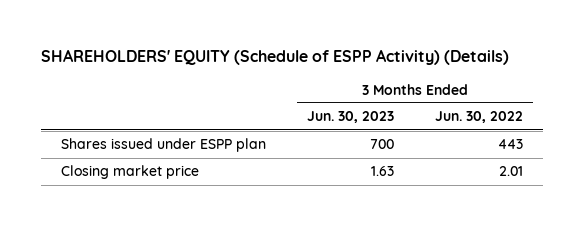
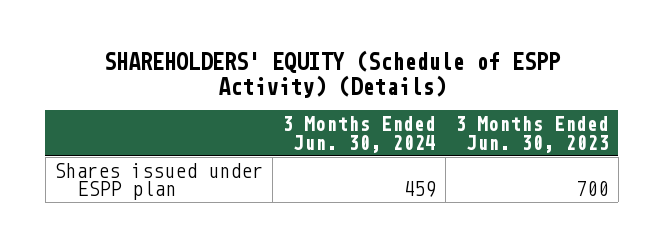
- | 3 Months Ended Jun. 30, 2023 | 3 Months Ended Jun. 30, 2022
+ | 3 Months Ended Jun. 30, 2024 | 3 Months Ended Jun. 30, 2023
- Closing market price | 1.63 | 2.01

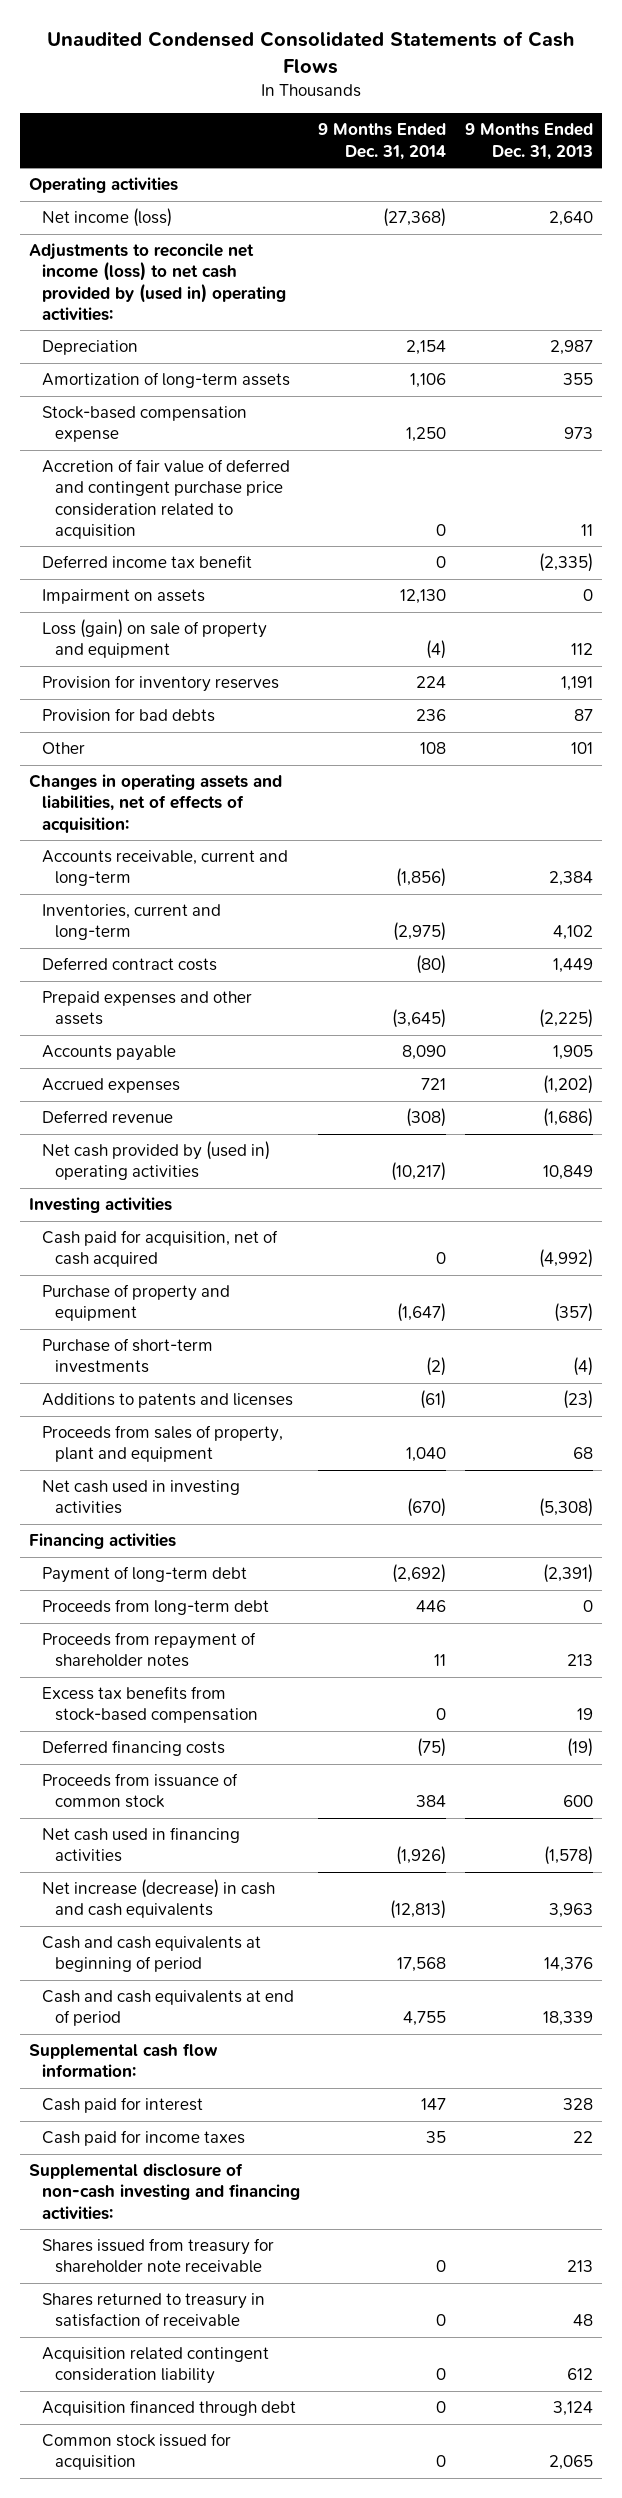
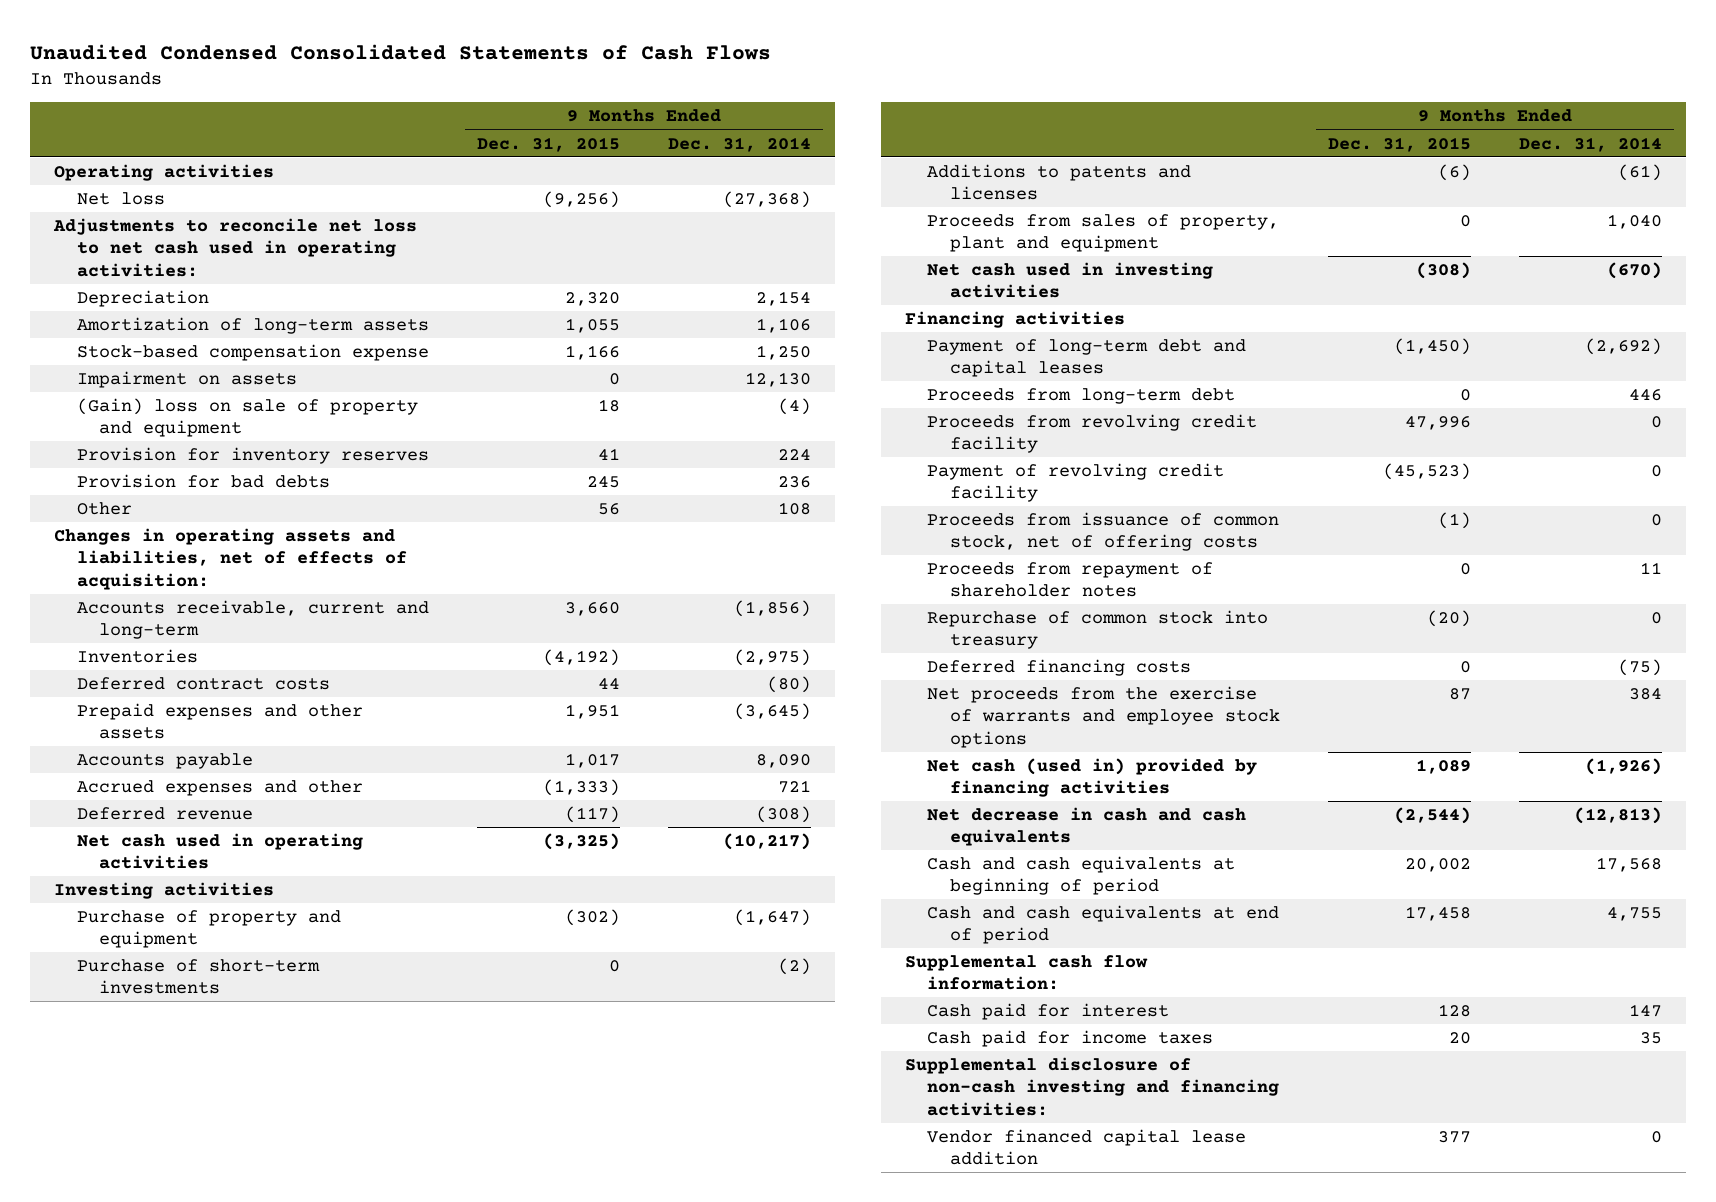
- | 9 Months Ended Dec. 31, 2014 | 9 Months Ended Dec. 31, 2013
+ | 9 Months Ended Dec. 31, 2015 | 9 Months Ended Dec. 31, 2014
- Net income (loss) | (27,368) | 2,640
- Adjustments to reconcile net income (loss) to net cash provided by (used in) operating activities:
+ Net loss | (9,256) | (27,368)
+ Adjustments to reconcile net loss to net cash used in operating activities:
- Accretion of fair value of deferred and contingent purchase price consideration related to acquisition | 0 | 11
- Deferred income tax benefit | 0 | (2,335)
- Loss (gain) on sale of property and equipment | (4) | 112
+ (Gain) loss on sale of property and equipment | 18 | (4)
- Inventories, current and long-term | (2,975) | 4,102
+ Inventories | (4,192) | (2,975)
- Accrued expenses | 721 | (1,202)
+ Accrued expenses and other | (1,333) | 721
- Net cash provided by (used in) operating activities | (10,217) | 10,849
+ Net cash used in operating activities | (3,325) | (10,217)
- Cash paid for acquisition, net of cash acquired | 0 | (4,992)
- Payment of long-term debt | (2,692) | (2,391)
+ Payment of long-term debt and capital leases | (1,450) | (2,692)
+ Proceeds from revolving credit facility | 47,996 | 0
+ Payment of revolving credit facility | (45,523) | 0
+ Proceeds from issuance of common stock, net of offering costs | (1) | 0
- Excess tax benefits from stock-based compensation | 0 | 19
+ Repurchase of common stock into treasury | (20) | 0
- Proceeds from issuance of common stock | 384 | 600
- Net cash used in financing activities | (1,926) | (1,578)
- Net increase (decrease) in cash and cash equivalents | (12,813) | 3,963
+ Net proceeds from the exercise of warrants and employee stock options | 87 | 384
+ Net cash (used in) provided by financing activities | 1,089 | (1,926)
+ Net decrease in cash and cash equivalents | (2,544) | (12,813)
- Shares issued from treasury for shareholder note receivable | 0 | 213
- Shares returned to treasury in satisfaction of receivable | 0 | 48
- Acquisition related contingent consideration liability | 0 | 612
- Acquisition financed through debt | 0 | 3,124
- Common stock issued for acquisition | 0 | 2,065
+ Vendor financed capital lease addition | 377 | 0

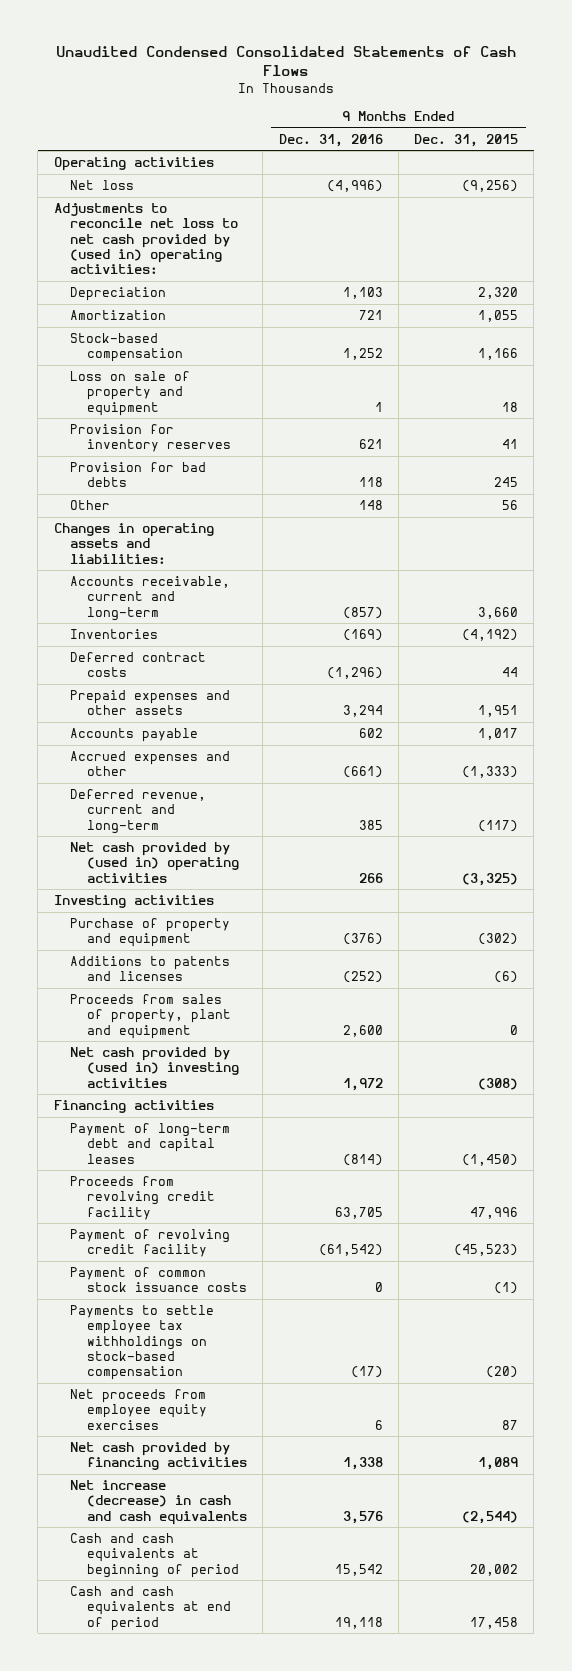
- | 9 Months Ended Dec. 31, 2015 | 9 Months Ended Dec. 31, 2014
+ | 9 Months Ended Dec. 31, 2016 | 9 Months Ended Dec. 31, 2015
- Adjustments to reconcile net loss to net cash used in operating activities:
+ Adjustments to reconcile net loss to net cash provided by (used in) operating activities:
- Amortization of long-term assets | 1,055 | 1,106
- Stock-based compensation expense | 1,166 | 1,250
- Impairment on assets | 0 | 12,130
- (Gain) loss on sale of property and equipment | 18 | (4)
+ Amortization | 721 | 1,055
+ Stock-based compensation | 1,252 | 1,166
+ Loss on sale of property and equipment | 1 | 18
- Changes in operating assets and liabilities, net of effects of acquisition:
+ Changes in operating assets and liabilities:
- Deferred revenue | (117) | (308)
- Net cash used in operating activities | (3,325) | (10,217)
+ Deferred revenue, current and long-term | 385 | (117)
+ Net cash provided by (used in) operating activities | 266 | (3,325)
- Purchase of short-term investments | 0 | (2)
- Net cash used in investing activities | (308) | (670)
+ Net cash provided by (used in) investing activities | 1,972 | (308)
- Proceeds from long-term debt | 0 | 446
- Proceeds from issuance of common stock, net of offering costs | (1) | 0
- Proceeds from repayment of shareholder notes | 0 | 11
- Repurchase of common stock into treasury | (20) | 0
- Deferred financing costs | 0 | (75)
- Net proceeds from the exercise of warrants and employee stock options | 87 | 384
- Net cash (used in) provided by financing activities | 1,089 | (1,926)
- Net decrease in cash and cash equivalents | (2,544) | (12,813)
+ Payment of common stock issuance costs | 0 | (1)
+ Payments to settle employee tax withholdings on stock-based compensation | (17) | (20)
+ Net proceeds from employee equity exercises | 6 | 87
+ Net cash provided by financing activities | 1,338 | 1,089
+ Net increase (decrease) in cash and cash equivalents | 3,576 | (2,544)
- Supplemental cash flow information:
- Cash paid for interest | 128 | 147
- Cash paid for income taxes | 20 | 35
- Supplemental disclosure of non-cash investing and financing activities:
- Vendor financed capital lease addition | 377 | 0

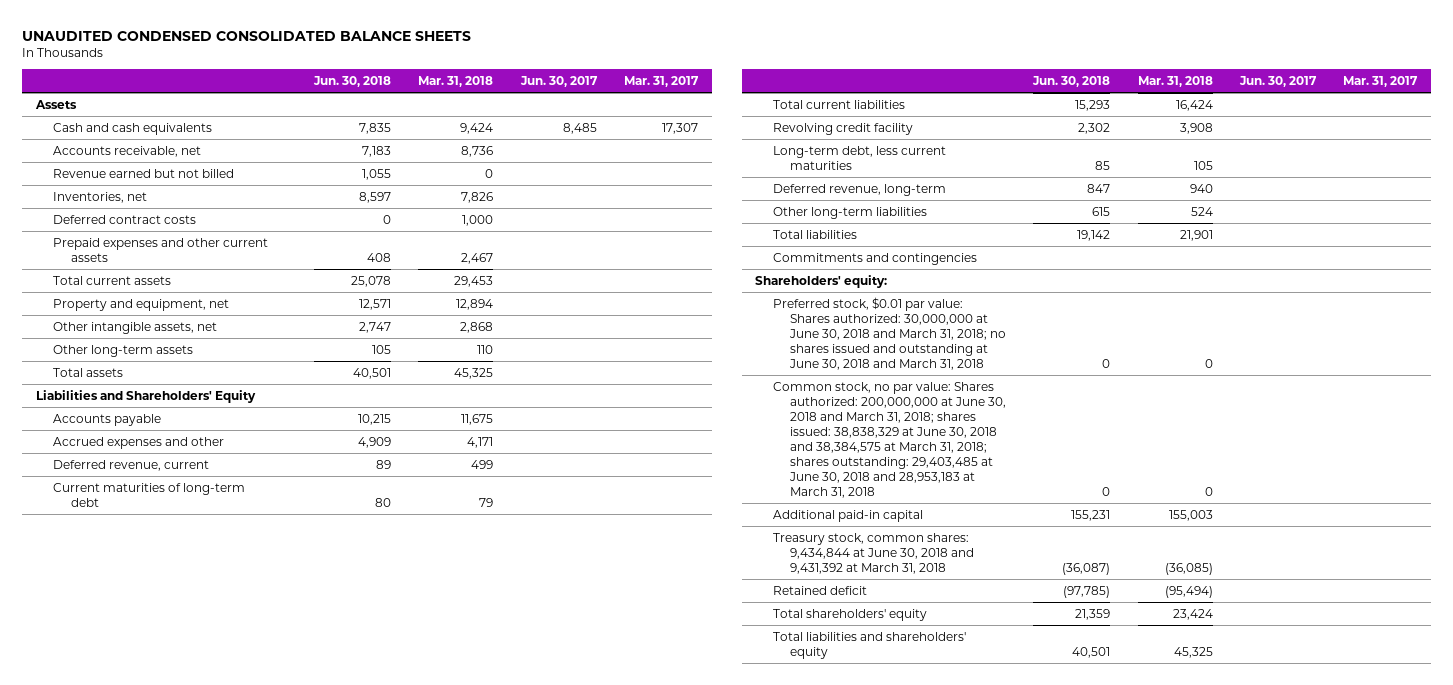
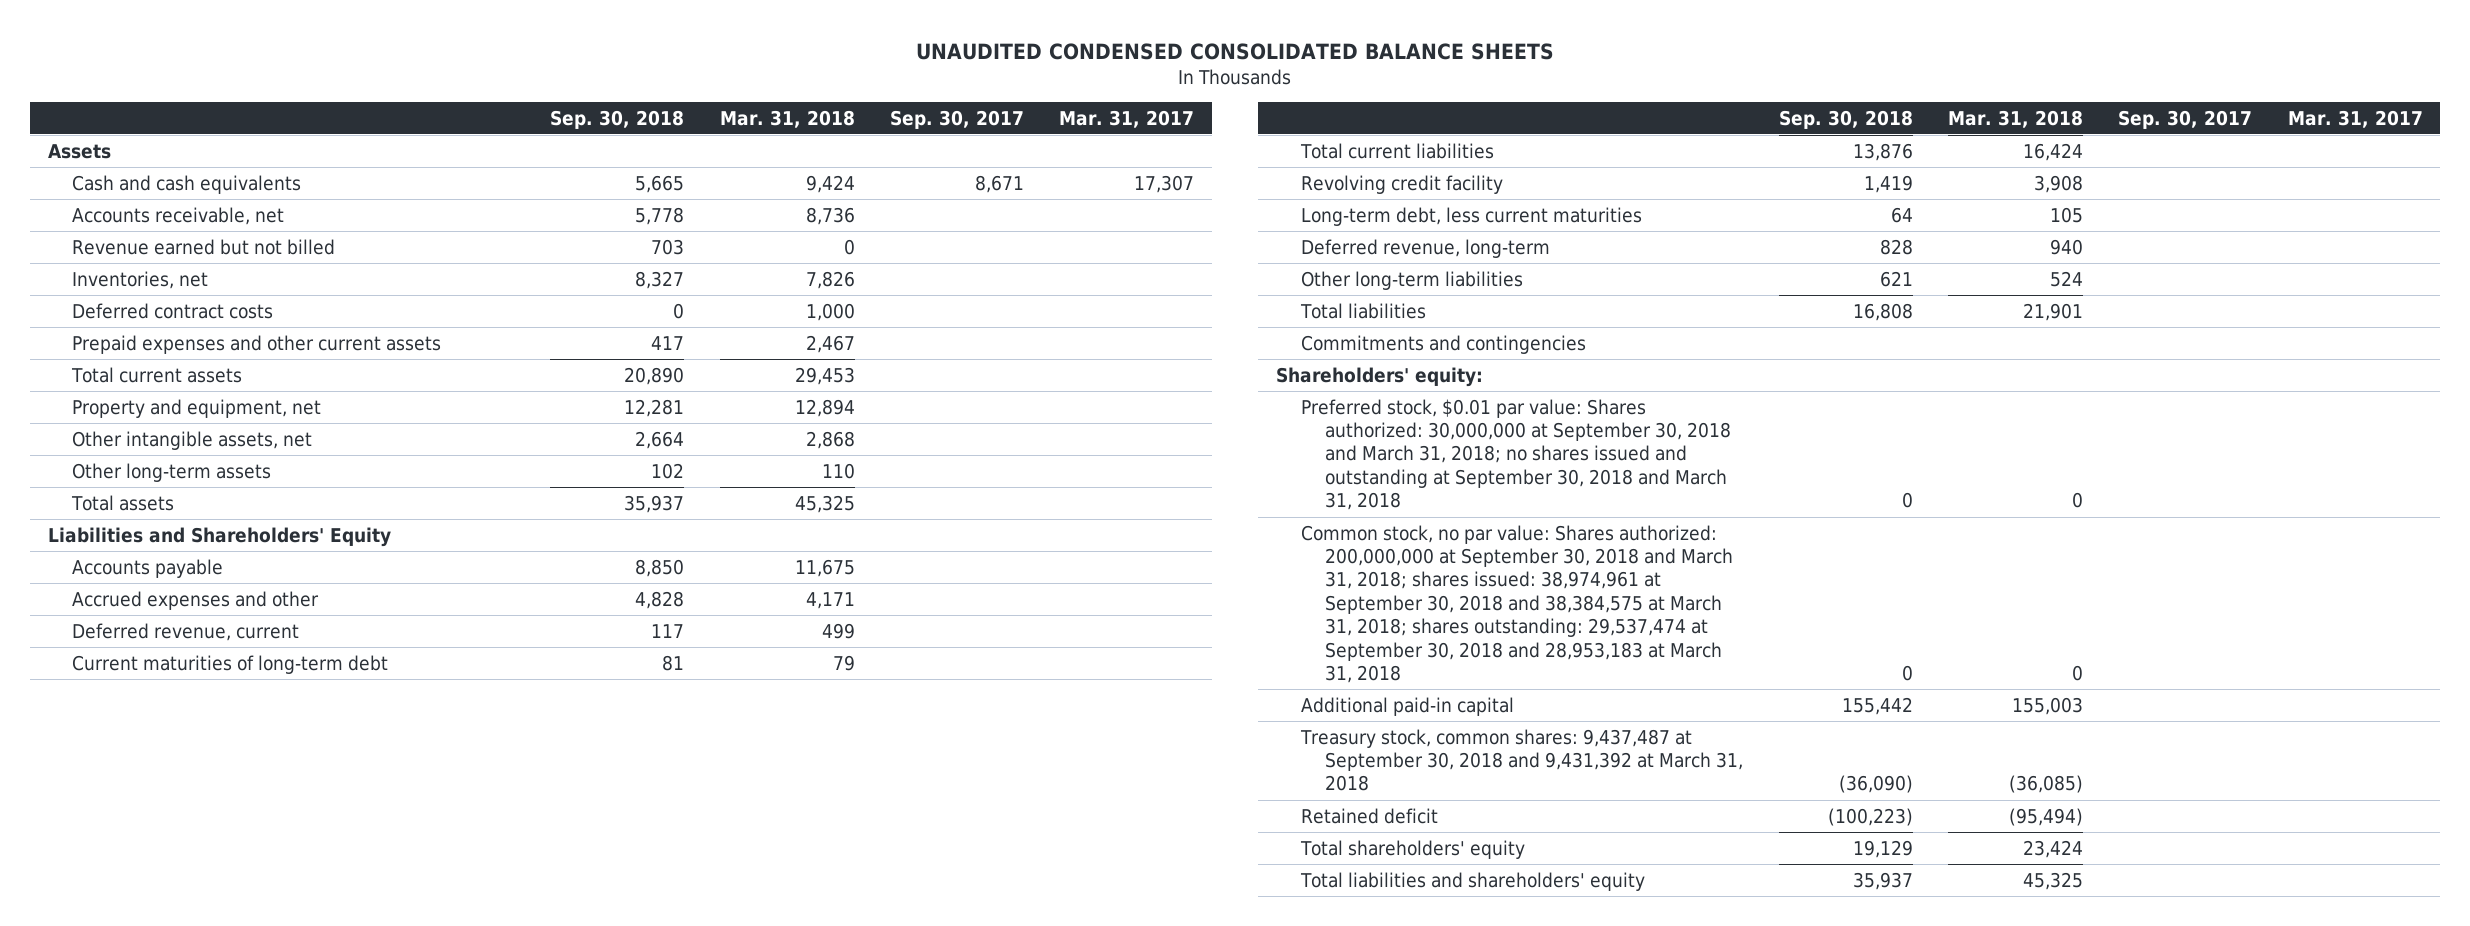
- | Jun. 30, 2018 | Mar. 31, 2018 | Jun. 30, 2017 | Mar. 31, 2017
+ | Sep. 30, 2018 | Mar. 31, 2018 | Sep. 30, 2017 | Mar. 31, 2017
- Preferred stock, $0.01 par value: Shares authorized: 30,000,000 at June 30, 2018 and March 31, 2018; no shares issued and outstanding at June 30, 2018 and March 31, 2018 | 0 | 0 | |
- Common stock, no par value: Shares authorized: 200,000,000 at June 30, 2018 and March 31, 2018; shares issued: 38,838,329 at June 30, 2018 and 38,384,575 at March 31, 2018; shares outstanding: 29,403,485 at June 30, 2018 and 28,953,183 at March 31, 2018 | 0 | 0 | |
+ Preferred stock, $0.01 par value: Shares authorized: 30,000,000 at September 30, 2018 and March 31, 2018; no shares issued and outstanding at September 30, 2018 and March 31, 2018 | 0 | 0 | |
+ Common stock, no par value: Shares authorized: 200,000,000 at September 30, 2018 and March 31, 2018; shares issued: 38,974,961 at September 30, 2018 and 38,384,575 at March 31, 2018; shares outstanding: 29,537,474 at September 30, 2018 and 28,953,183 at March 31, 2018 | 0 | 0 | |
- Treasury stock, common shares: 9,434,844 at June 30, 2018 and 9,431,392 at March 31, 2018 | (36,087) | (36,085) | |
+ Treasury stock, common shares: 9,437,487 at September 30, 2018 and 9,431,392 at March 31, 2018 | (36,090) | (36,085) | |

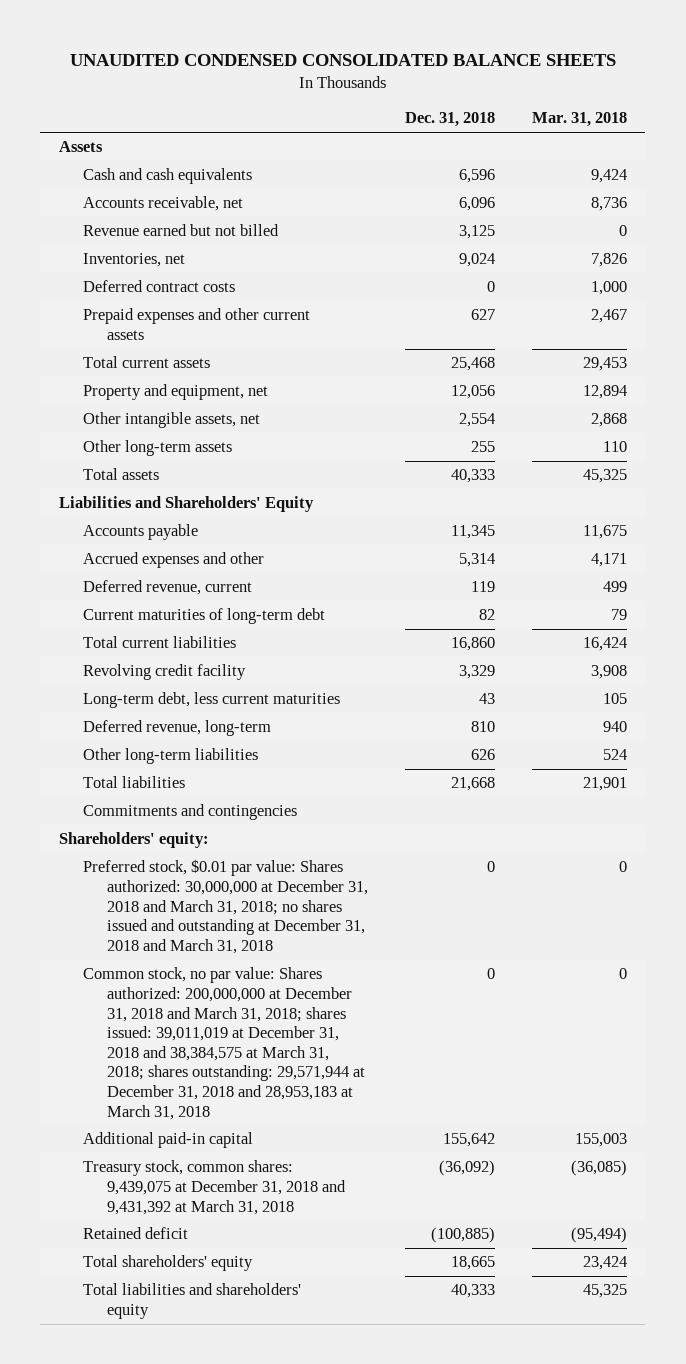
- | Sep. 30, 2018 | Mar. 31, 2018 | Sep. 30, 2017 | Mar. 31, 2017
+ | Dec. 31, 2018 | Mar. 31, 2018
- Preferred stock, $0.01 par value: Shares authorized: 30,000,000 at September 30, 2018 and March 31, 2018; no shares issued and outstanding at September 30, 2018 and March 31, 2018 | 0 | 0 | |
- Common stock, no par value: Shares authorized: 200,000,000 at September 30, 2018 and March 31, 2018; shares issued: 38,974,961 at September 30, 2018 and 38,384,575 at March 31, 2018; shares outstanding: 29,537,474 at September 30, 2018 and 28,953,183 at March 31, 2018 | 0 | 0 | |
+ Preferred stock, $0.01 par value: Shares authorized: 30,000,000 at December 31, 2018 and March 31, 2018; no shares issued and outstanding at December 31, 2018 and March 31, 2018 | 0 | 0
+ Common stock, no par value: Shares authorized: 200,000,000 at December 31, 2018 and March 31, 2018; shares issued: 39,011,019 at December 31, 2018 and 38,384,575 at March 31, 2018; shares outstanding: 29,571,944 at December 31, 2018 and 28,953,183 at March 31, 2018 | 0 | 0
- Treasury stock, common shares: 9,437,487 at September 30, 2018 and 9,431,392 at March 31, 2018 | (36,090) | (36,085) | |
+ Treasury stock, common shares: 9,439,075 at December 31, 2018 and 9,431,392 at March 31, 2018 | (36,092) | (36,085)

